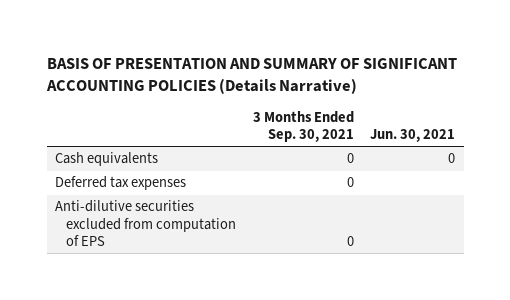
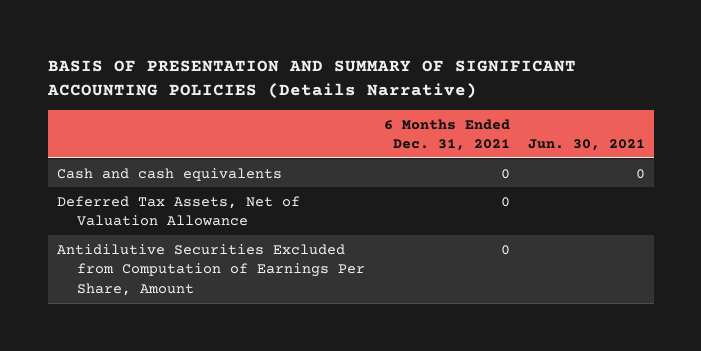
- | 3 Months Ended Sep. 30, 2021 | Jun. 30, 2021
+ | 6 Months Ended Dec. 31, 2021 | Jun. 30, 2021
- Cash equivalents | 0 | 0
- Deferred tax expenses | 0 |
- Anti-dilutive securities excluded from computation of EPS | 0 |
+ Cash and cash equivalents | 0 | 0
+ Deferred Tax Assets, Net of Valuation Allowance | 0 |
+ Antidilutive Securities Excluded from Computation of Earnings Per Share, Amount | 0 |

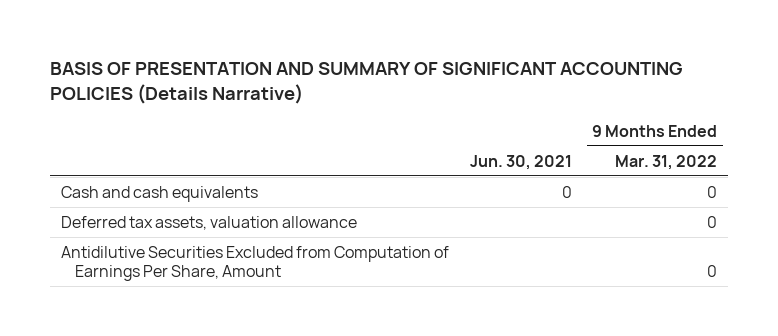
- | 6 Months Ended Dec. 31, 2021 | Jun. 30, 2021
+ | Jun. 30, 2021 | 9 Months Ended Mar. 31, 2022
- Deferred Tax Assets, Net of Valuation Allowance | 0 |
+ Deferred tax assets, valuation allowance | | 0

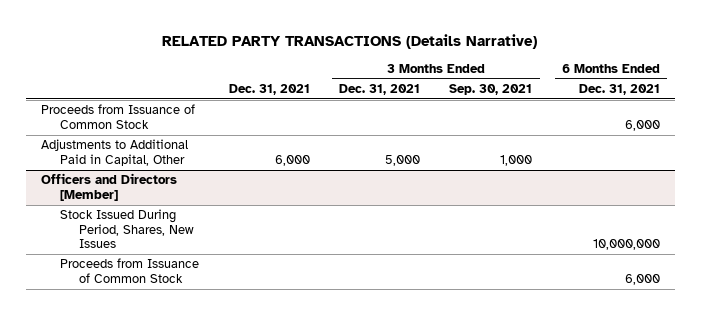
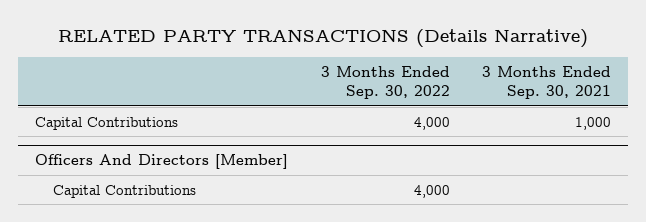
- | Dec. 31, 2021 | 3 Months Ended Dec. 31, 2021 | 3 Months Ended Sep. 30, 2021 | 6 Months Ended Dec. 31, 2021
+ | 3 Months Ended Sep. 30, 2022 | 3 Months Ended Sep. 30, 2021
- Proceeds from Issuance of Common Stock | | | | 6,000
- Adjustments to Additional Paid in Capital, Other | 6,000 | 5,000 | 1,000 |
- Officers and Directors [Member]
- Stock Issued During Period, Shares, New Issues | | | | 10,000,000
- Proceeds from Issuance of Common Stock | | | | 6,000
+ Capital Contributions | 4,000 | 1,000
+ Officers And Directors [Member]
+ Capital Contributions | 4,000 |

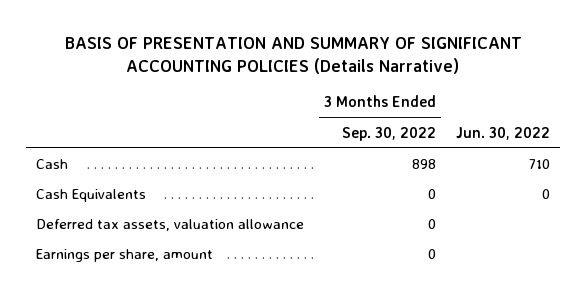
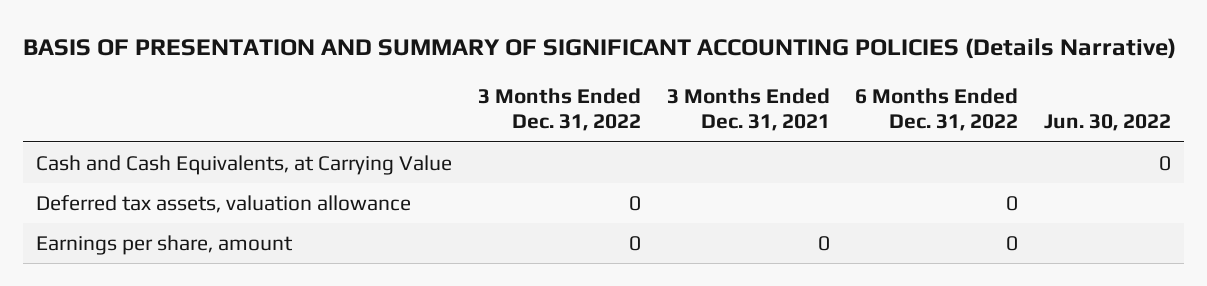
- | 3 Months Ended Sep. 30, 2022 | Jun. 30, 2022
+ | 3 Months Ended Dec. 31, 2022 | 3 Months Ended Dec. 31, 2021 | 6 Months Ended Dec. 31, 2022 | Jun. 30, 2022
- Cash | 898 | 710
- Cash Equivalents | 0 | 0
+ Cash and Cash Equivalents, at Carrying Value | | | | 0

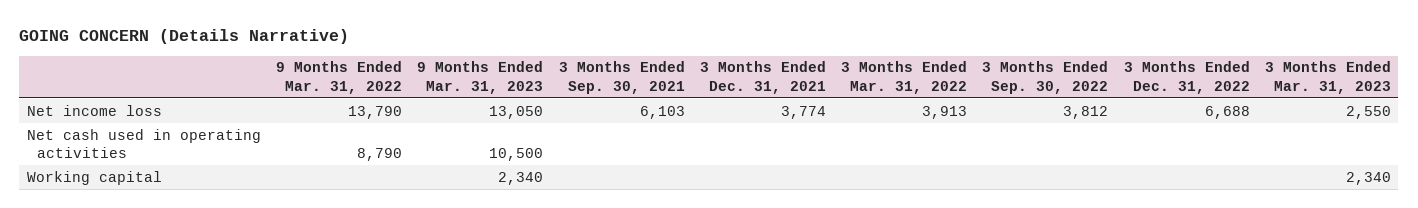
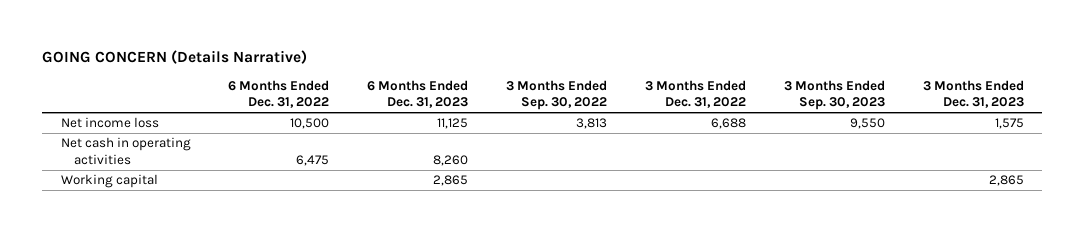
- | 9 Months Ended Mar. 31, 2022 | 9 Months Ended Mar. 31, 2023 | 3 Months Ended Sep. 30, 2021 | 3 Months Ended Dec. 31, 2021 | 3 Months Ended Mar. 31, 2022 | 3 Months Ended Sep. 30, 2022 | 3 Months Ended Dec. 31, 2022 | 3 Months Ended Mar. 31, 2023
+ | 6 Months Ended Dec. 31, 2022 | 6 Months Ended Dec. 31, 2023 | 3 Months Ended Sep. 30, 2022 | 3 Months Ended Dec. 31, 2022 | 3 Months Ended Sep. 30, 2023 | 3 Months Ended Dec. 31, 2023
- Net income loss | 13,790 | 13,050 | 6,103 | 3,774 | 3,913 | 3,812 | 6,688 | 2,550
- Net cash used in operating activities | 8,790 | 10,500 | | | | | |
+ Net income loss | 10,500 | 11,125 | 3,813 | 6,688 | 9,550 | 1,575
+ Net cash in operating activities | 6,475 | 8,260 | | | |

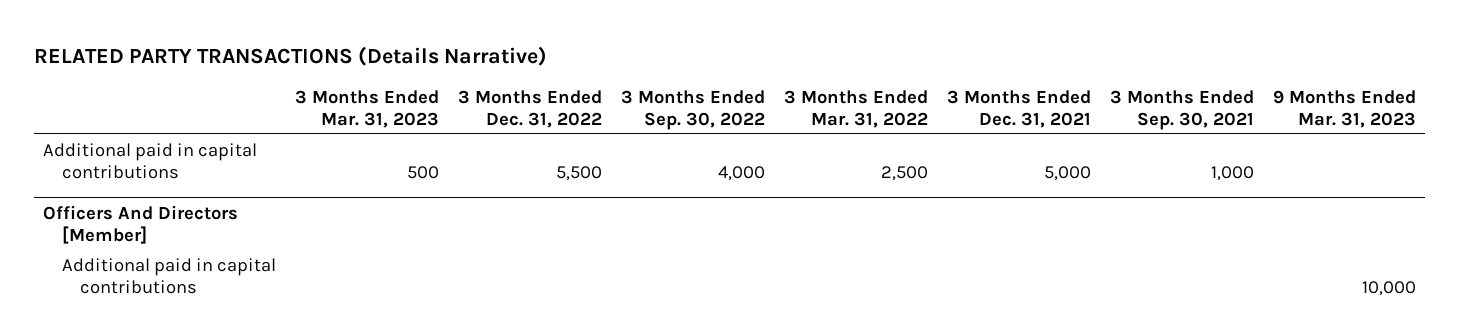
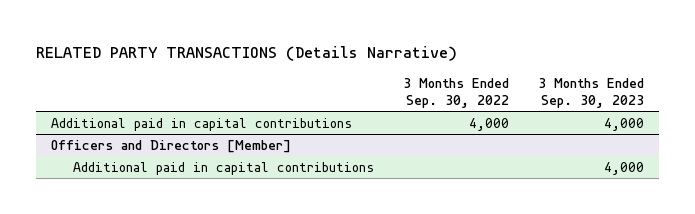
- | 3 Months Ended Mar. 31, 2023 | 3 Months Ended Dec. 31, 2022 | 3 Months Ended Sep. 30, 2022 | 3 Months Ended Mar. 31, 2022 | 3 Months Ended Dec. 31, 2021 | 3 Months Ended Sep. 30, 2021 | 9 Months Ended Mar. 31, 2023
+ | 3 Months Ended Sep. 30, 2022 | 3 Months Ended Sep. 30, 2023
- Officers And Directors [Member]
+ Officers and Directors [Member]

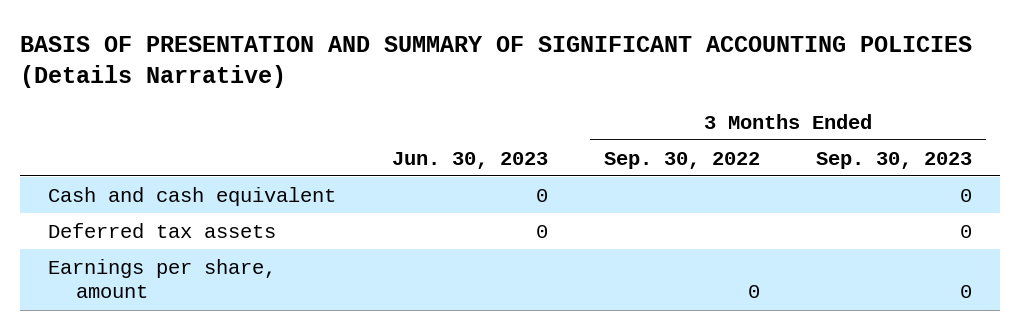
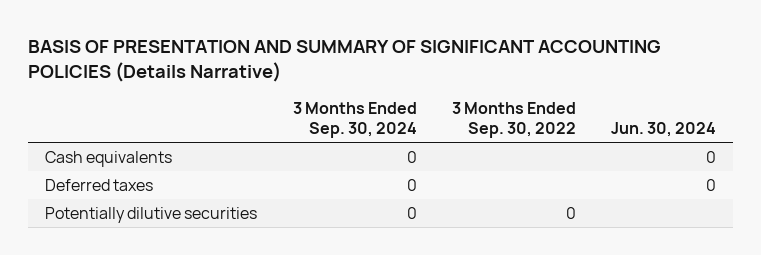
- | Jun. 30, 2023 | 3 Months Ended Sep. 30, 2022 | 3 Months Ended Sep. 30, 2023
+ | 3 Months Ended Sep. 30, 2024 | 3 Months Ended Sep. 30, 2022 | Jun. 30, 2024
- Cash and cash equivalent | 0 | | 0
- Deferred tax assets | 0 | | 0
- Earnings per share, amount | | 0 | 0
+ Cash equivalents | 0 | | 0
+ Deferred taxes | 0 | | 0
+ Potentially dilutive securities | 0 | 0 |

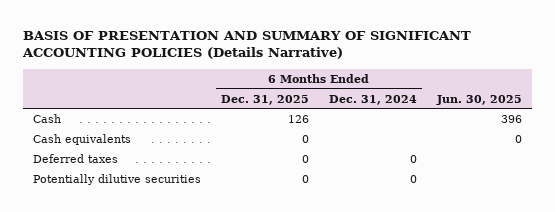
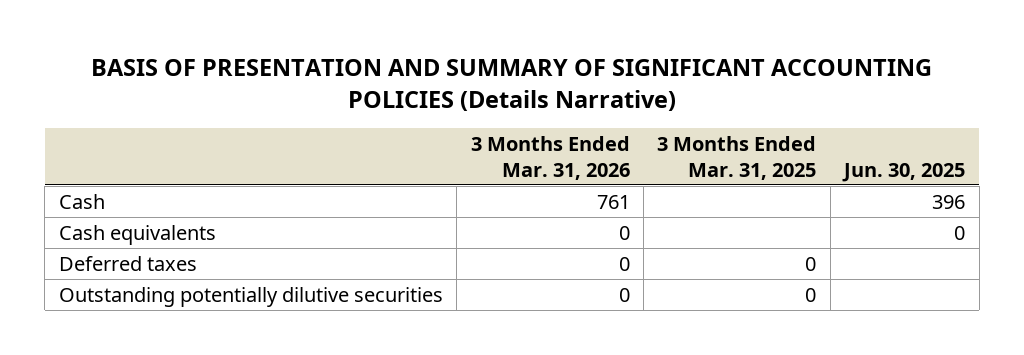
- | 6 Months Ended Dec. 31, 2025 | 6 Months Ended Dec. 31, 2024 | Jun. 30, 2025
+ | 3 Months Ended Mar. 31, 2026 | 3 Months Ended Mar. 31, 2025 | Jun. 30, 2025
- Potentially dilutive securities | 0 | 0 |
+ Outstanding potentially dilutive securities | 0 | 0 |

